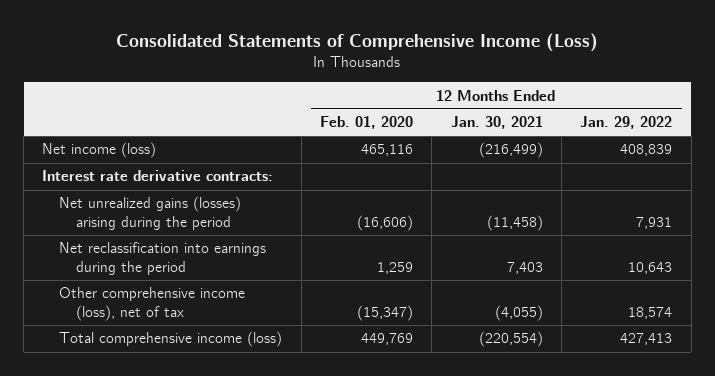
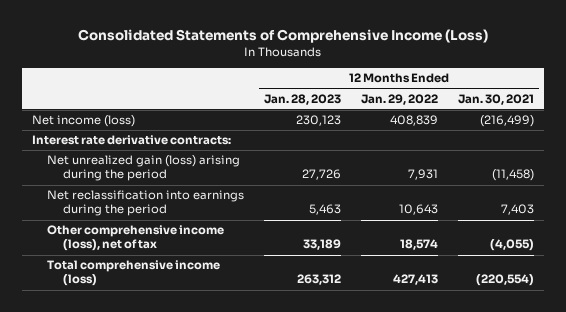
- | 12 Months Ended Feb. 01, 2020 | 12 Months Ended Jan. 30, 2021 | 12 Months Ended Jan. 29, 2022
+ | 12 Months Ended Jan. 28, 2023 | 12 Months Ended Jan. 29, 2022 | 12 Months Ended Jan. 30, 2021
- Net unrealized gains (losses) arising during the period | (16,606) | (11,458) | 7,931
+ Net unrealized gain (loss) arising during the period | 27,726 | 7,931 | (11,458)

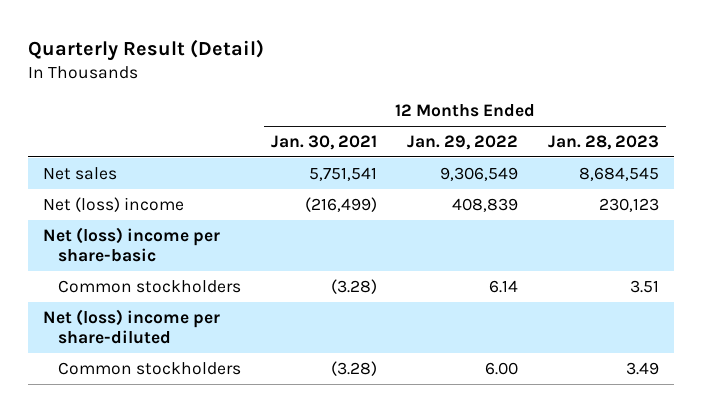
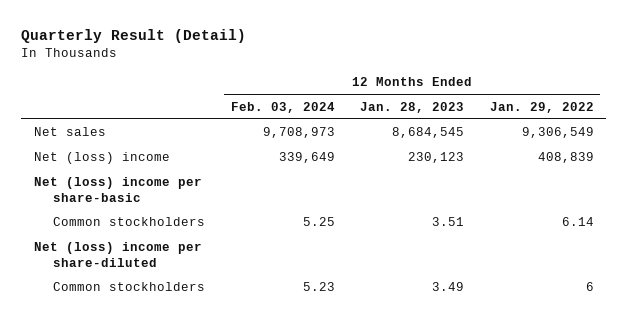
- | 12 Months Ended Jan. 30, 2021 | 12 Months Ended Jan. 29, 2022 | 12 Months Ended Jan. 28, 2023
+ | 12 Months Ended Feb. 03, 2024 | 12 Months Ended Jan. 28, 2023 | 12 Months Ended Jan. 29, 2022
- Common stockholders | (3.28) | 6.00 | 3.49
+ Common stockholders | 5.23 | 3.49 | 6

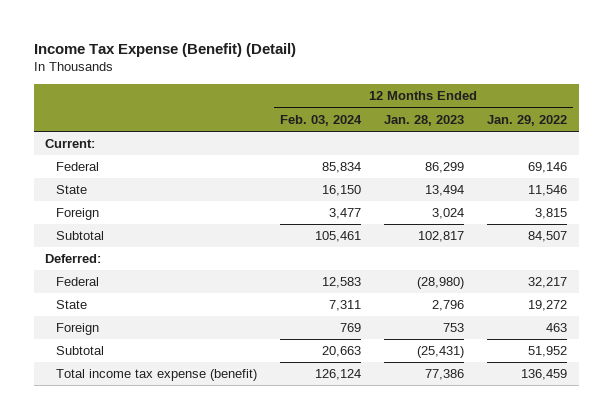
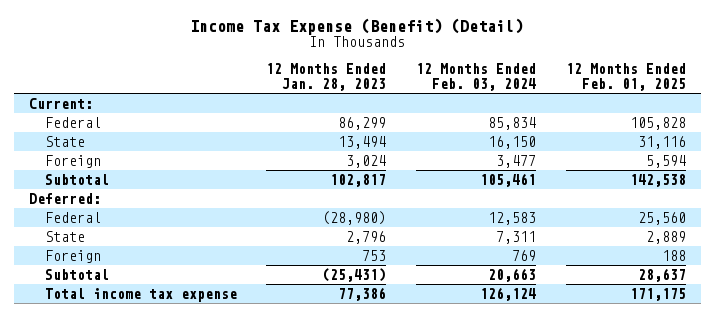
- | 12 Months Ended Feb. 03, 2024 | 12 Months Ended Jan. 28, 2023 | 12 Months Ended Jan. 29, 2022
+ | 12 Months Ended Jan. 28, 2023 | 12 Months Ended Feb. 03, 2024 | 12 Months Ended Feb. 01, 2025
- Total income tax expense (benefit) | 126,124 | 77,386 | 136,459
+ Total income tax expense | 77,386 | 126,124 | 171,175

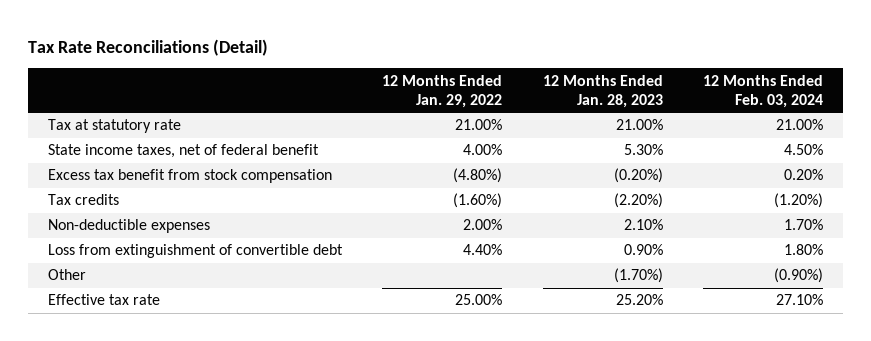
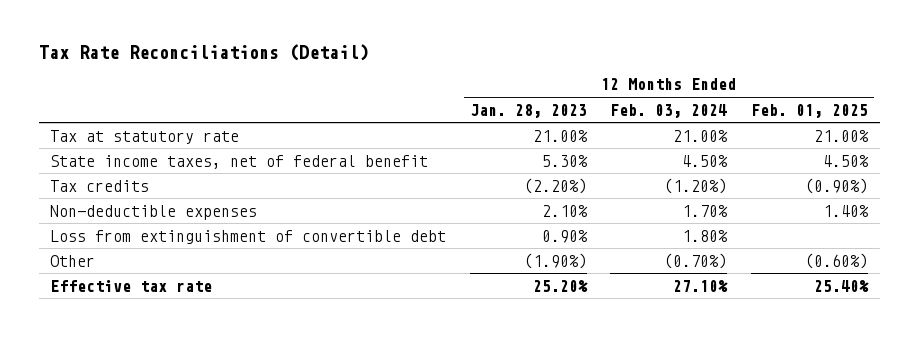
- | 12 Months Ended Jan. 29, 2022 | 12 Months Ended Jan. 28, 2023 | 12 Months Ended Feb. 03, 2024
+ | 12 Months Ended Jan. 28, 2023 | 12 Months Ended Feb. 03, 2024 | 12 Months Ended Feb. 01, 2025
- Excess tax benefit from stock compensation | (4.80%) | (0.20%) | 0.20%
- Other | | (1.70%) | (0.90%)
+ Other | (1.90%) | (0.70%) | (0.60%)

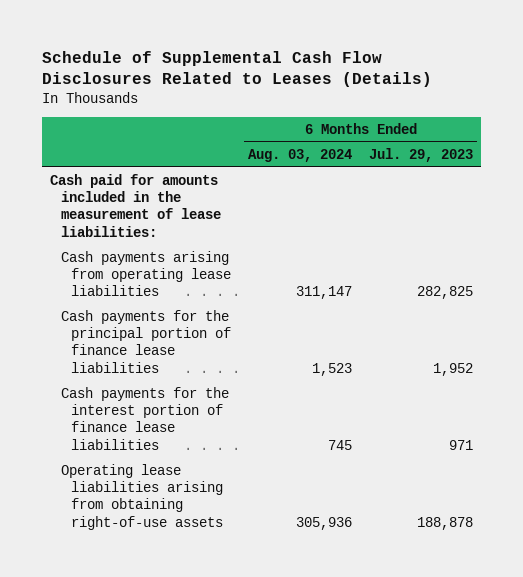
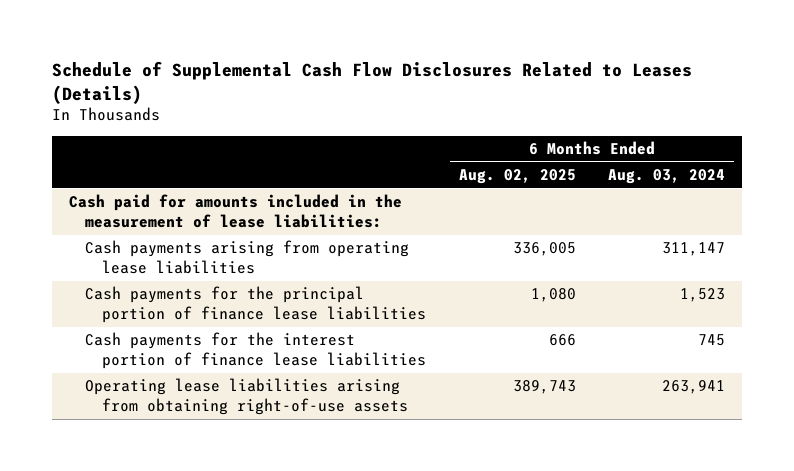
- | 6 Months Ended Aug. 03, 2024 | 6 Months Ended Jul. 29, 2023
+ | 6 Months Ended Aug. 02, 2025 | 6 Months Ended Aug. 03, 2024
- Operating lease liabilities arising from obtaining right-of-use assets | 305,936 | 188,878
+ Operating lease liabilities arising from obtaining right-of-use assets | 389,743 | 263,941

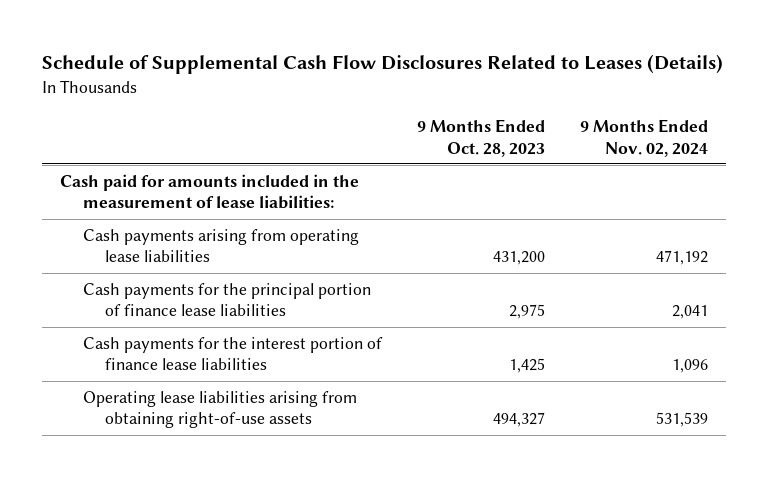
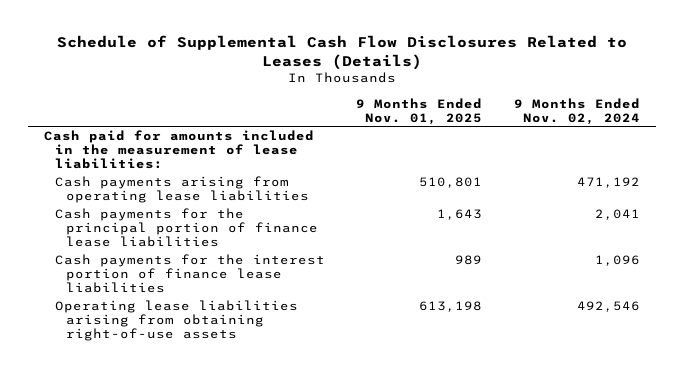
- | 9 Months Ended Oct. 28, 2023 | 9 Months Ended Nov. 02, 2024
+ | 9 Months Ended Nov. 01, 2025 | 9 Months Ended Nov. 02, 2024
- Operating lease liabilities arising from obtaining right-of-use assets | 494,327 | 531,539
+ Operating lease liabilities arising from obtaining right-of-use assets | 613,198 | 492,546

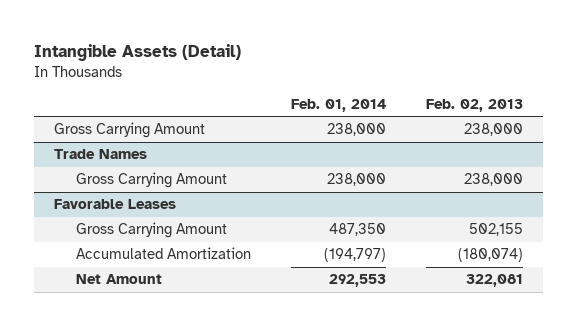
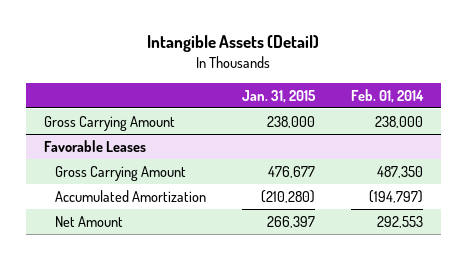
- | Feb. 01, 2014 | Feb. 02, 2013
+ | Jan. 31, 2015 | Feb. 01, 2014
- Trade Names
- Gross Carrying Amount | 238,000 | 238,000

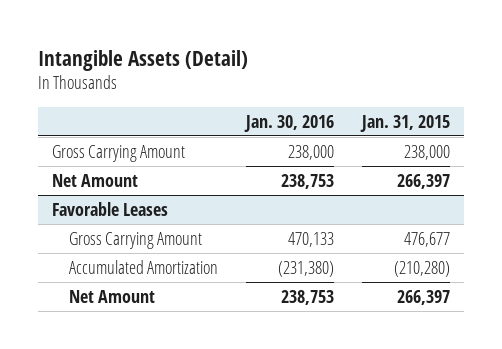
- | Jan. 31, 2015 | Feb. 01, 2014
+ | Jan. 30, 2016 | Jan. 31, 2015
+ Net Amount | 238,753 | 266,397

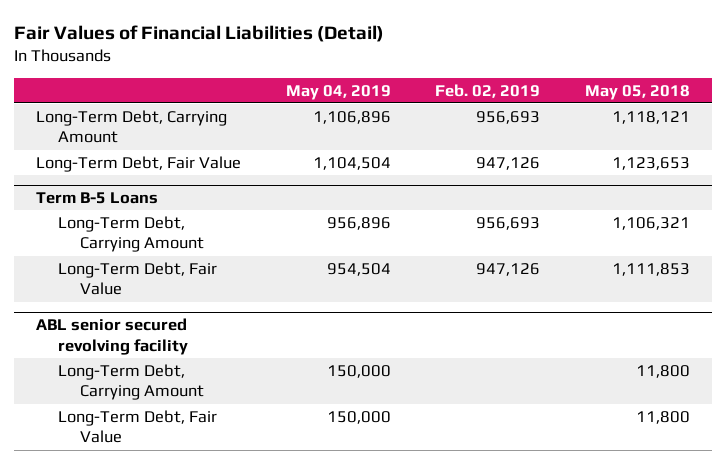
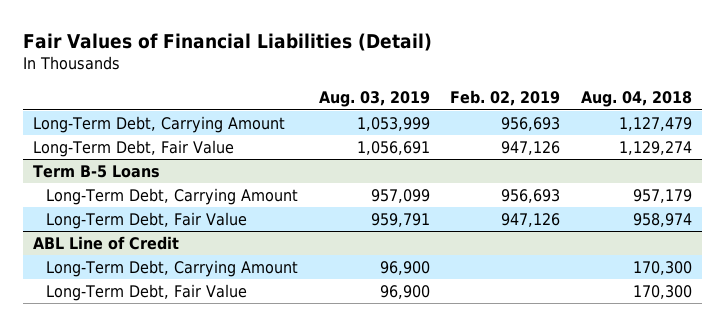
- | May 04, 2019 | Feb. 02, 2019 | May 05, 2018
+ | Aug. 03, 2019 | Feb. 02, 2019 | Aug. 04, 2018
- ABL senior secured revolving facility
+ ABL Line of Credit

